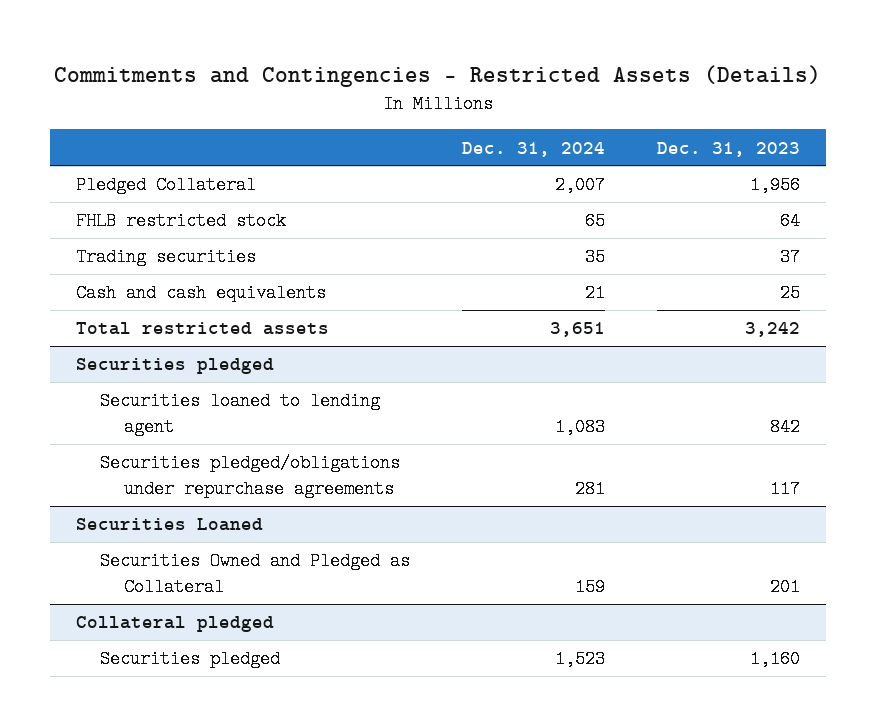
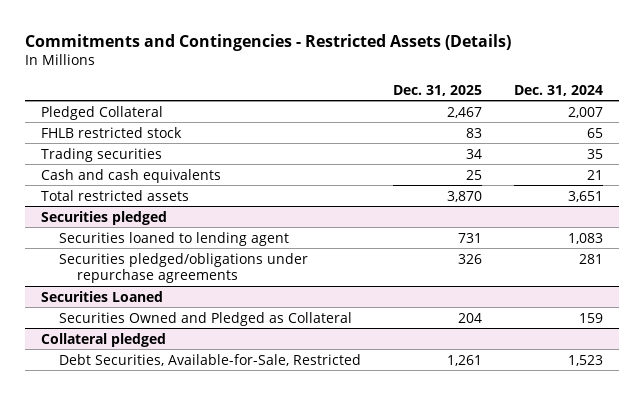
- | Dec. 31, 2024 | Dec. 31, 2023
+ | Dec. 31, 2025 | Dec. 31, 2024
@ Collateral pledged
- Securities pledged | 1,523 | 1,160
+ Debt Securities, Available-for-Sale, Restricted | 1,261 | 1,523

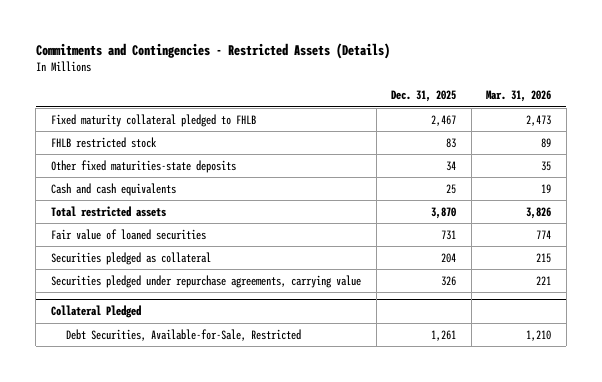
- | Dec. 31, 2025 | Dec. 31, 2024
+ | Dec. 31, 2025 | Mar. 31, 2026
- Pledged Collateral | 2,467 | 2,007
+ Fixed maturity collateral pledged to FHLB | 2,467 | 2,473
- Trading securities | 34 | 35
+ Other fixed maturities-state deposits | 34 | 35
- Securities pledged
- Securities loaned to lending agent | 731 | 1,083
- Securities pledged/obligations under repurchase agreements | 326 | 281
- Securities Loaned
- Securities Owned and Pledged as Collateral | 204 | 159
- Collateral pledged
+ Fair value of loaned securities | 731 | 774
+ Securities pledged as collateral | 204 | 215
+ Securities pledged under repurchase agreements, carrying value | 326 | 221
+ Collateral Pledged

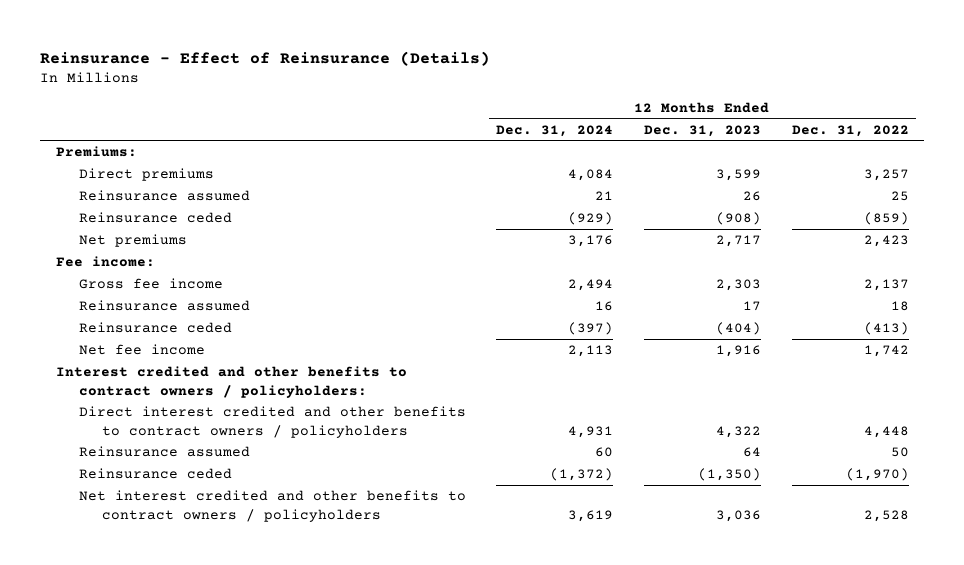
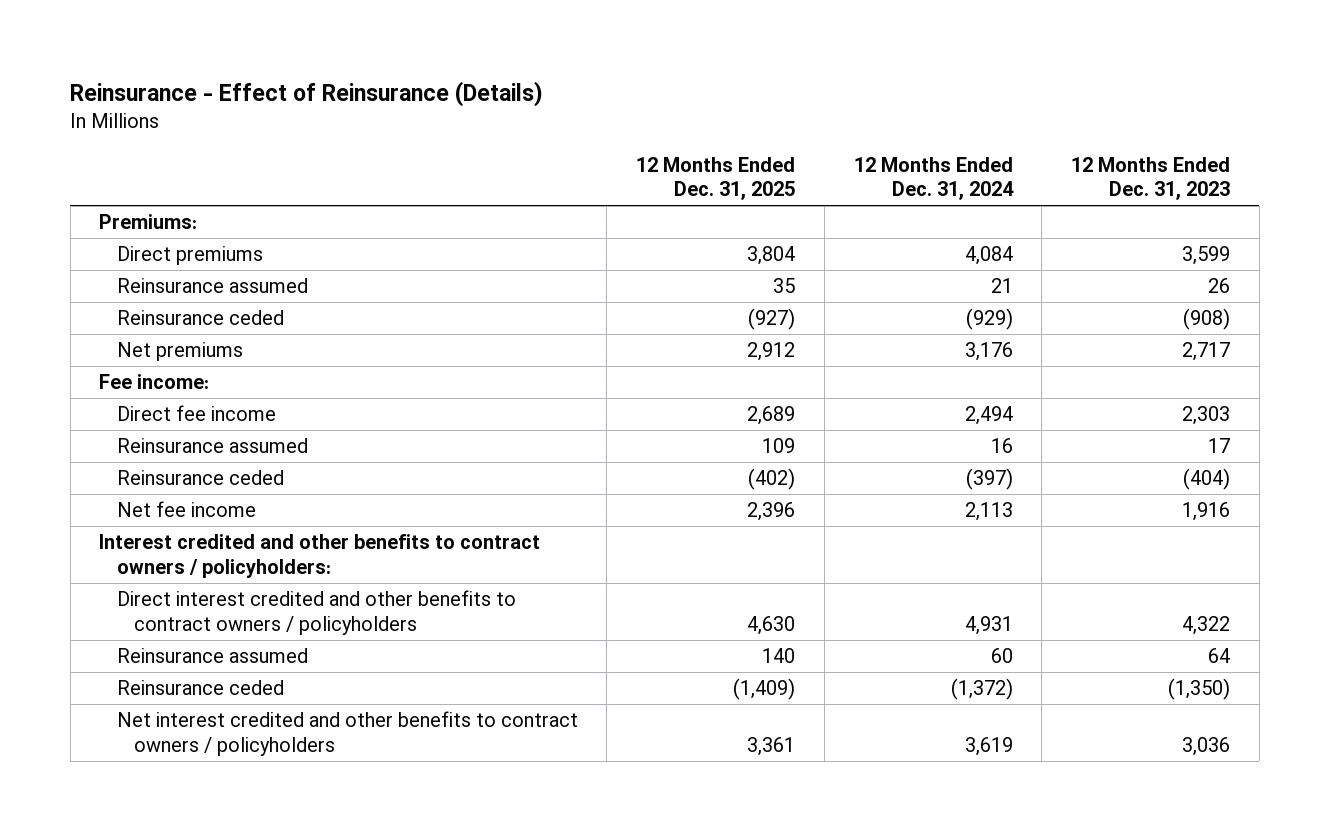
- | 12 Months Ended Dec. 31, 2024 | 12 Months Ended Dec. 31, 2023 | 12 Months Ended Dec. 31, 2022
+ | 12 Months Ended Dec. 31, 2025 | 12 Months Ended Dec. 31, 2024 | 12 Months Ended Dec. 31, 2023
- Gross fee income | 2,494 | 2,303 | 2,137
+ Direct fee income | 2,689 | 2,494 | 2,303

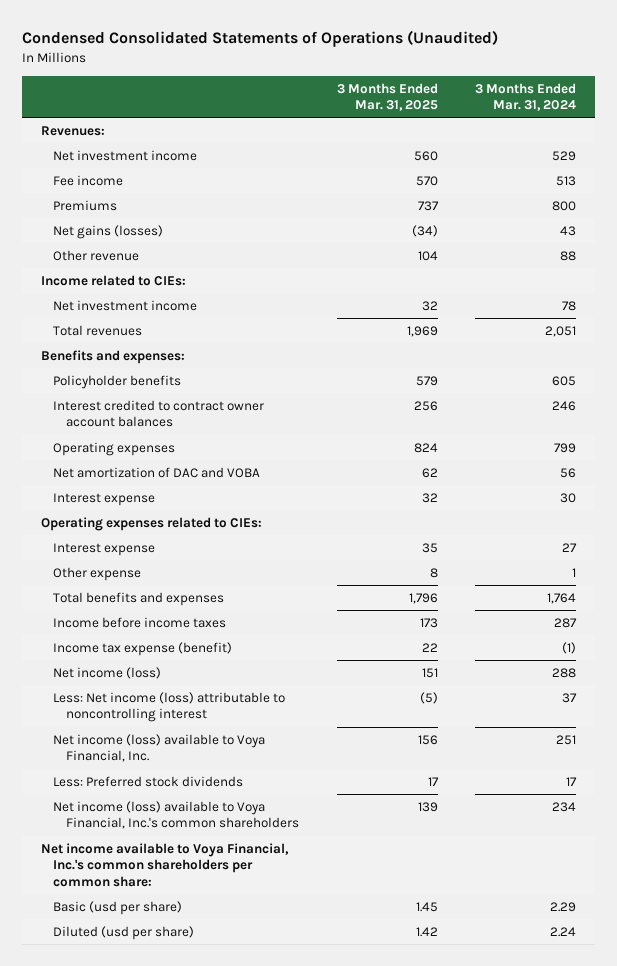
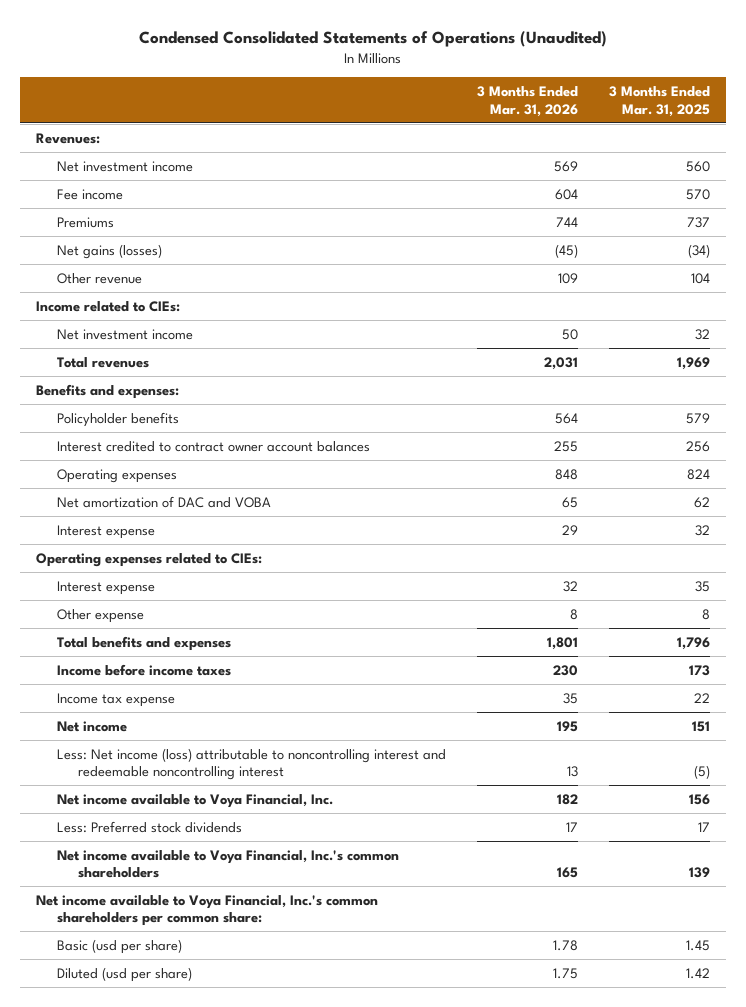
- | 3 Months Ended Mar. 31, 2025 | 3 Months Ended Mar. 31, 2024
+ | 3 Months Ended Mar. 31, 2026 | 3 Months Ended Mar. 31, 2025
- Income tax expense (benefit) | 22 | (1)
- Net income (loss) | 151 | 288
- Less: Net income (loss) attributable to noncontrolling interest | (5) | 37
- Net income (loss) available to Voya Financial, Inc. | 156 | 251
+ Income tax expense | 35 | 22
+ Net income | 195 | 151
+ Less: Net income (loss) attributable to noncontrolling interest and redeemable noncontrolling interest | 13 | (5)
+ Net income available to Voya Financial, Inc. | 182 | 156
- Net income (loss) available to Voya Financial, Inc.'s common shareholders | 139 | 234
+ Net income available to Voya Financial, Inc.'s common shareholders | 165 | 139

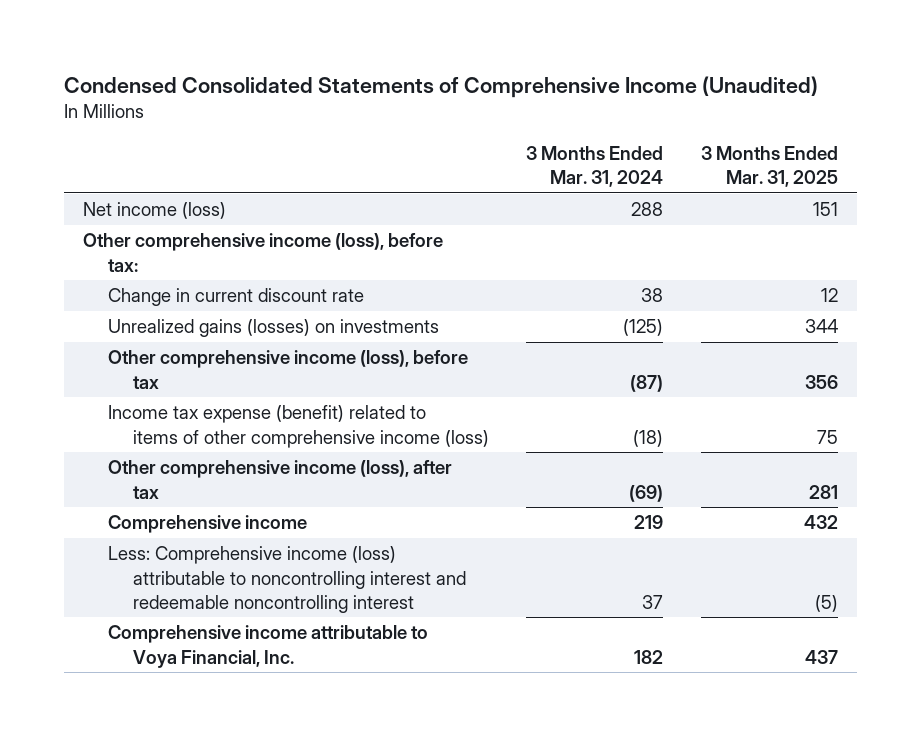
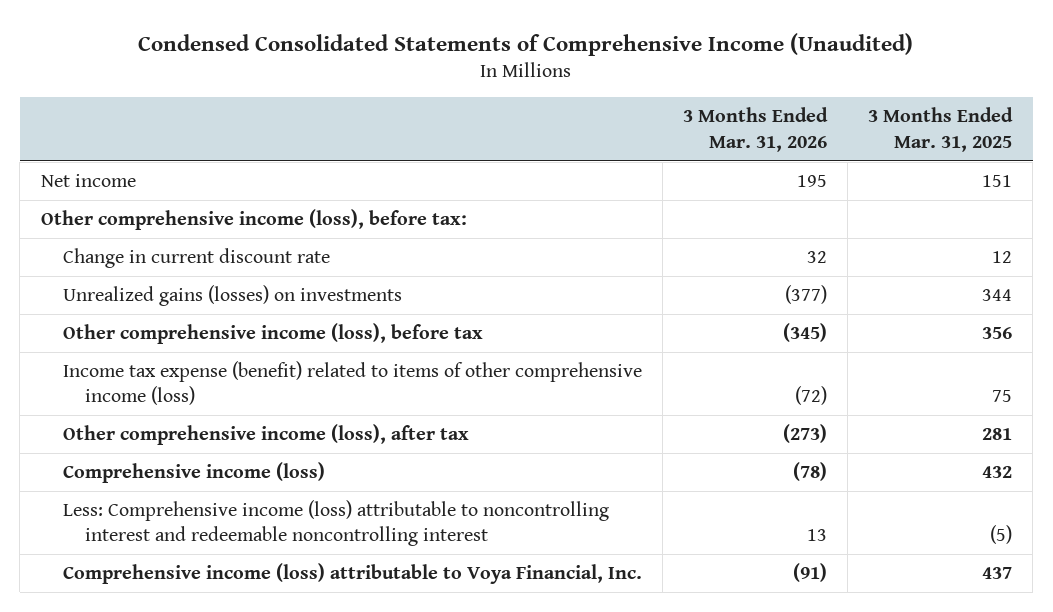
- | 3 Months Ended Mar. 31, 2024 | 3 Months Ended Mar. 31, 2025
+ | 3 Months Ended Mar. 31, 2026 | 3 Months Ended Mar. 31, 2025
- Net income (loss) | 288 | 151
+ Net income | 195 | 151
- Comprehensive income | 219 | 432
+ Comprehensive income (loss) | (78) | 432
- Comprehensive income attributable to Voya Financial, Inc. | 182 | 437
+ Comprehensive income (loss) attributable to Voya Financial, Inc. | (91) | 437

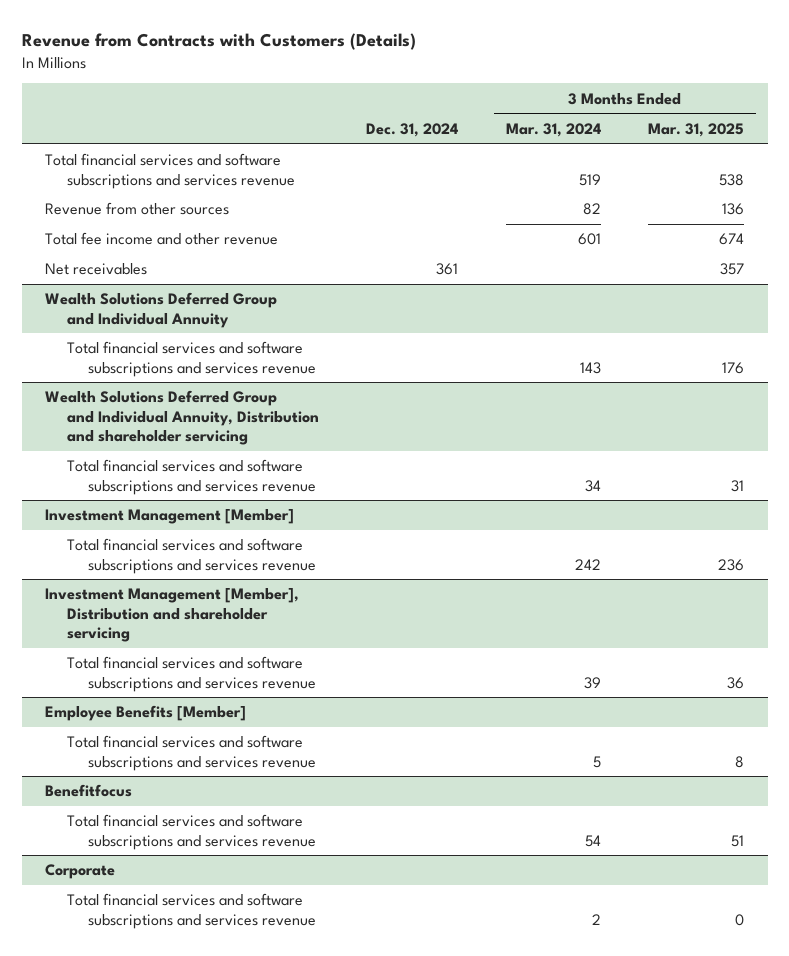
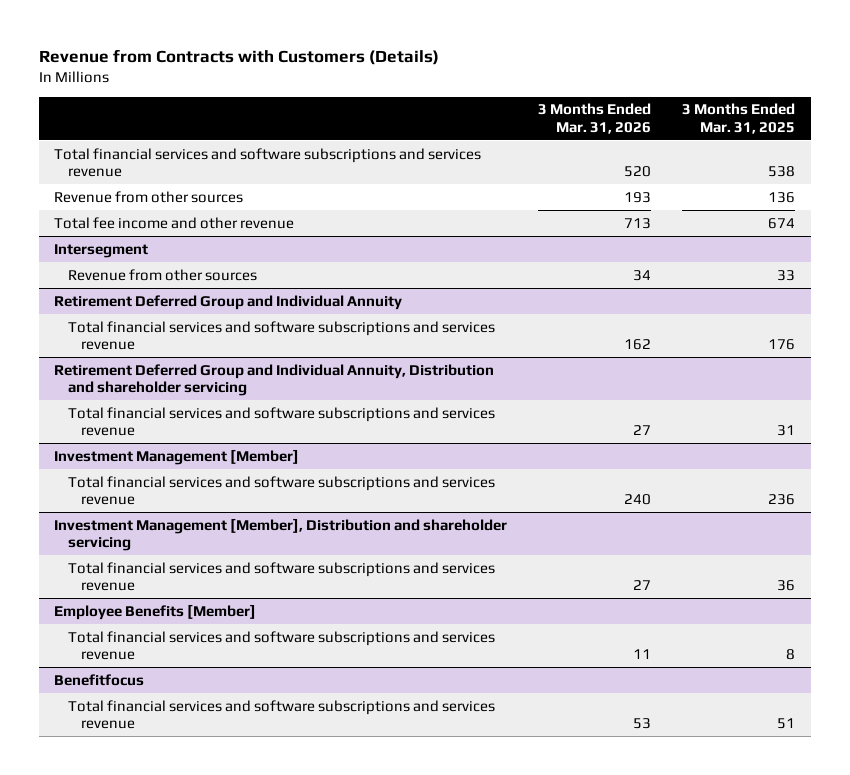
- | Dec. 31, 2024 | 3 Months Ended Mar. 31, 2024 | 3 Months Ended Mar. 31, 2025
+ | 3 Months Ended Mar. 31, 2026 | 3 Months Ended Mar. 31, 2025
- Net receivables | 361 | | 357
- Wealth Solutions Deferred Group and Individual Annuity
+ Intersegment
+ Revenue from other sources | 34 | 33
+ Retirement Deferred Group and Individual Annuity
- Wealth Solutions Deferred Group and Individual Annuity, Distribution and shareholder servicing
+ Retirement Deferred Group and Individual Annuity, Distribution and shareholder servicing
- Corporate
- Total financial services and software subscriptions and services revenue | | 2 | 0

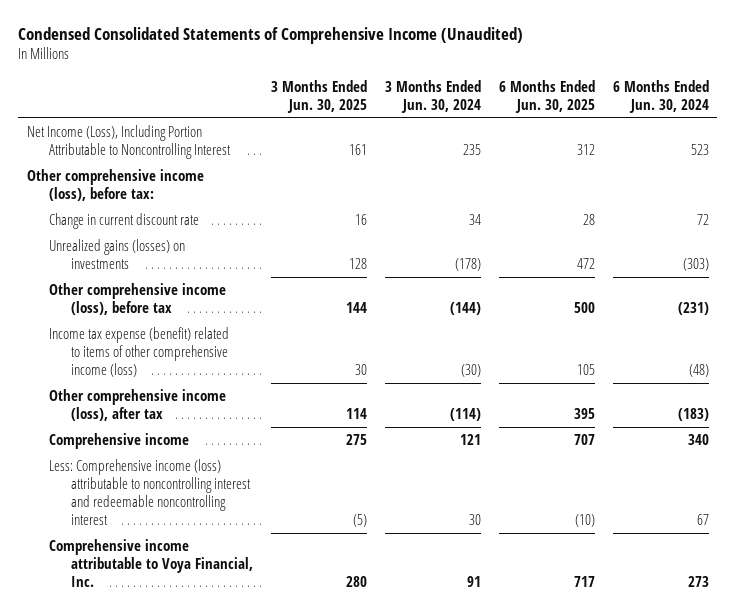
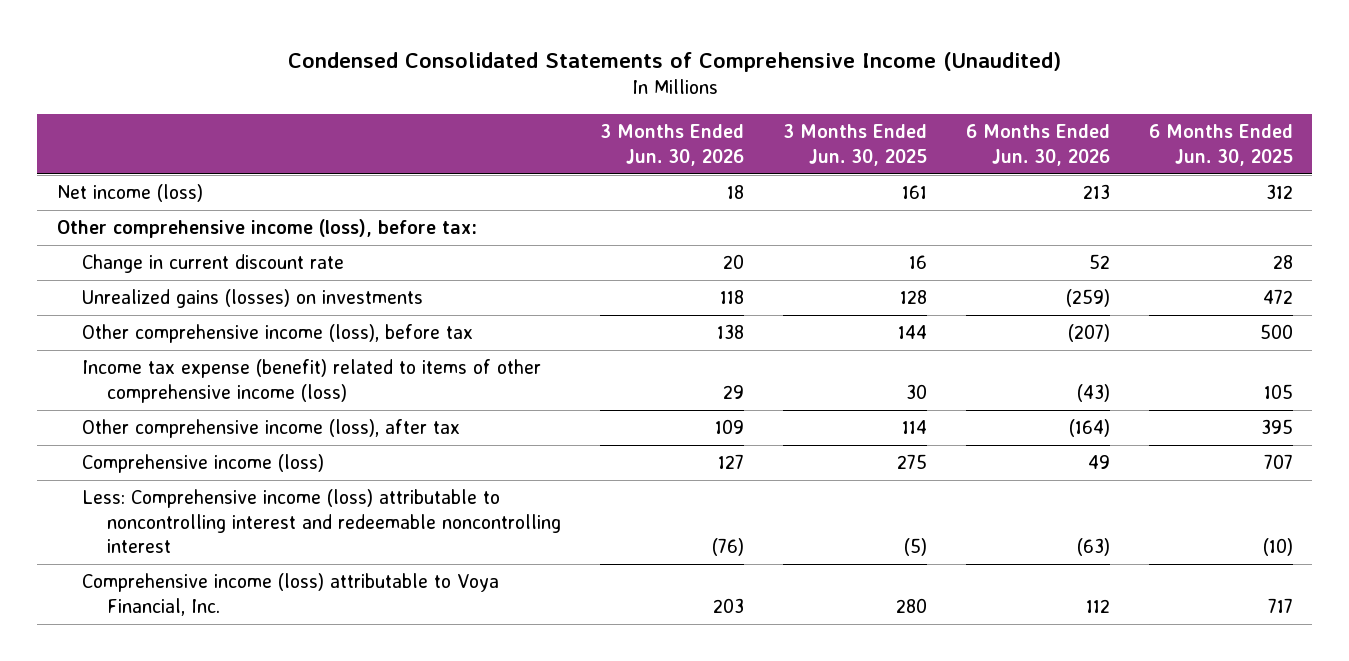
- | 3 Months Ended Jun. 30, 2025 | 3 Months Ended Jun. 30, 2024 | 6 Months Ended Jun. 30, 2025 | 6 Months Ended Jun. 30, 2024
+ | 3 Months Ended Jun. 30, 2026 | 3 Months Ended Jun. 30, 2025 | 6 Months Ended Jun. 30, 2026 | 6 Months Ended Jun. 30, 2025
- Net Income (Loss), Including Portion Attributable to Noncontrolling Interest | 161 | 235 | 312 | 523
+ Net income (loss) | 18 | 161 | 213 | 312
- Comprehensive income | 275 | 121 | 707 | 340
+ Comprehensive income (loss) | 127 | 275 | 49 | 707
- Comprehensive income attributable to Voya Financial, Inc. | 280 | 91 | 717 | 273
+ Comprehensive income (loss) attributable to Voya Financial, Inc. | 203 | 280 | 112 | 717

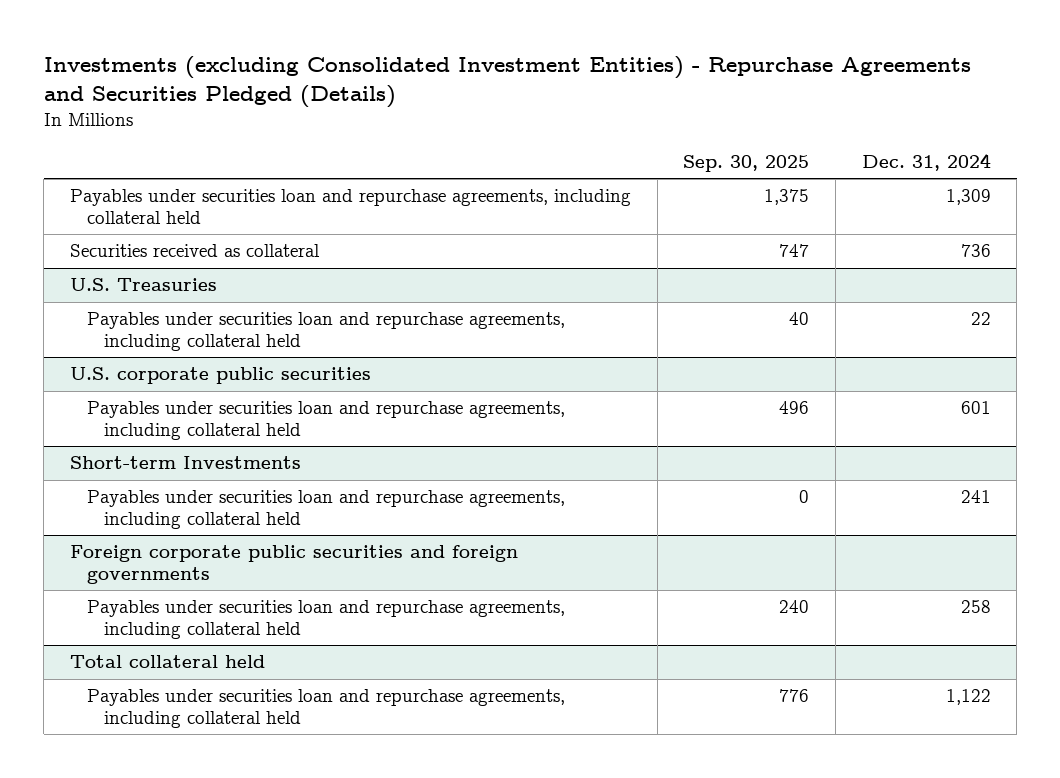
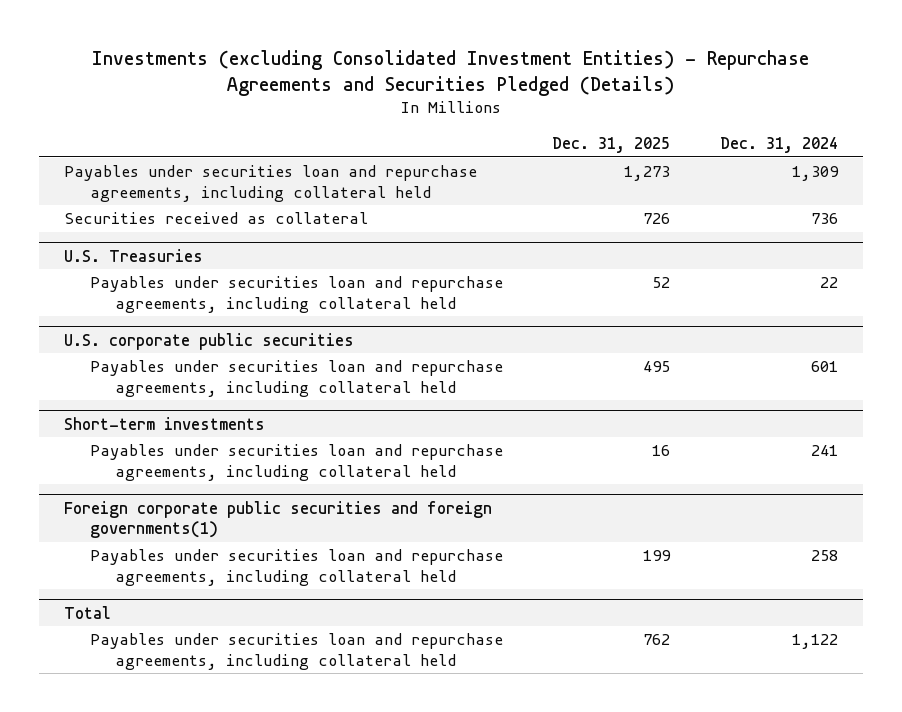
- | Sep. 30, 2025 | Dec. 31, 2024
+ | Dec. 31, 2025 | Dec. 31, 2024
- Short-term Investments
+ Short-term investments
- Foreign corporate public securities and foreign governments
+ Foreign corporate public securities and foreign governments(1)
- Total collateral held
+ Total

